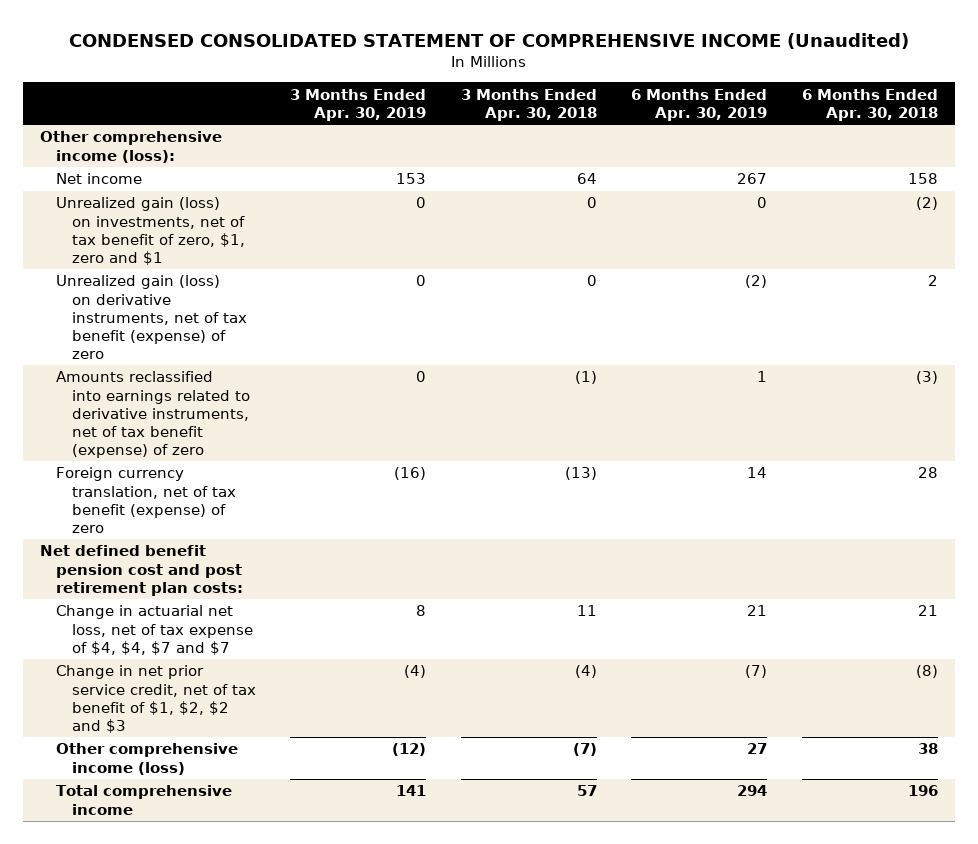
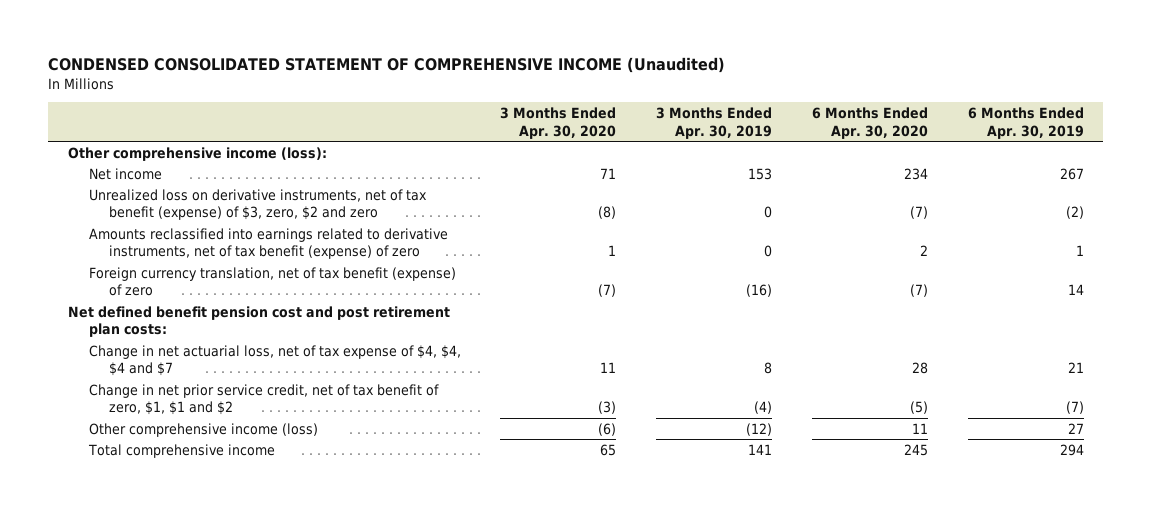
- | 3 Months Ended Apr. 30, 2019 | 3 Months Ended Apr. 30, 2018 | 6 Months Ended Apr. 30, 2019 | 6 Months Ended Apr. 30, 2018
+ | 3 Months Ended Apr. 30, 2020 | 3 Months Ended Apr. 30, 2019 | 6 Months Ended Apr. 30, 2020 | 6 Months Ended Apr. 30, 2019
- Unrealized gain (loss) on investments, net of tax benefit of zero, $1, zero and $1 | 0 | 0 | 0 | (2)
- Unrealized gain (loss) on derivative instruments, net of tax benefit (expense) of zero | 0 | 0 | (2) | 2
+ Unrealized loss on derivative instruments, net of tax benefit (expense) of $3, zero, $2 and zero | (8) | 0 | (7) | (2)
- Change in actuarial net loss, net of tax expense of $4, $4, $7 and $7 | 8 | 11 | 21 | 21
- Change in net prior service credit, net of tax benefit of $1, $2, $2 and $3 | (4) | (4) | (7) | (8)
+ Change in net actuarial loss, net of tax expense of $4, $4, $4 and $7 | 11 | 8 | 28 | 21
+ Change in net prior service credit, net of tax benefit of zero, $1, $1 and $2 | (3) | (4) | (5) | (7)

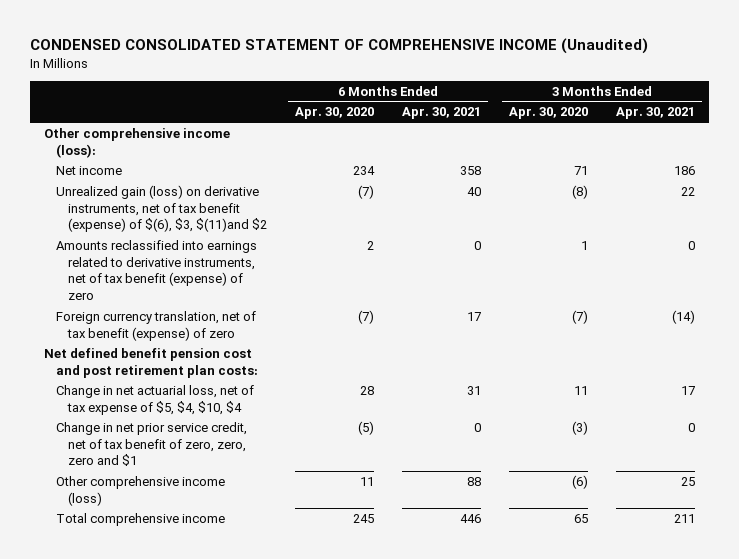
- | 3 Months Ended Apr. 30, 2020 | 3 Months Ended Apr. 30, 2019 | 6 Months Ended Apr. 30, 2020 | 6 Months Ended Apr. 30, 2019
+ | 6 Months Ended Apr. 30, 2020 | 6 Months Ended Apr. 30, 2021 | 3 Months Ended Apr. 30, 2020 | 3 Months Ended Apr. 30, 2021
- Unrealized loss on derivative instruments, net of tax benefit (expense) of $3, zero, $2 and zero | (8) | 0 | (7) | (2)
+ Unrealized gain (loss) on derivative instruments, net of tax benefit (expense) of $(6), $3, $(11)and $2 | (7) | 40 | (8) | 22
- Change in net actuarial loss, net of tax expense of $4, $4, $4 and $7 | 11 | 8 | 28 | 21
- Change in net prior service credit, net of tax benefit of zero, $1, $1 and $2 | (3) | (4) | (5) | (7)
+ Change in net actuarial loss, net of tax expense of $5, $4, $10, $4 | 28 | 31 | 11 | 17
+ Change in net prior service credit, net of tax benefit of zero, zero, zero and $1 | (5) | 0 | (3) | 0

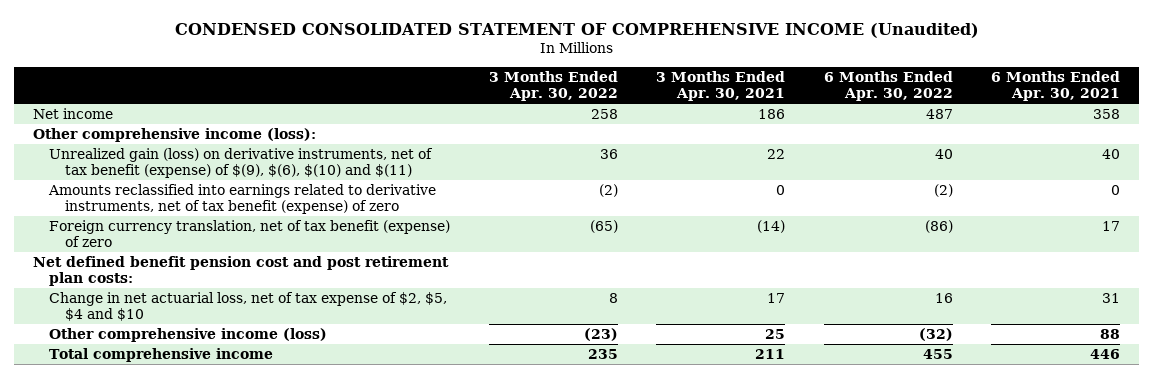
- | 6 Months Ended Apr. 30, 2020 | 6 Months Ended Apr. 30, 2021 | 3 Months Ended Apr. 30, 2020 | 3 Months Ended Apr. 30, 2021
+ | 3 Months Ended Apr. 30, 2022 | 3 Months Ended Apr. 30, 2021 | 6 Months Ended Apr. 30, 2022 | 6 Months Ended Apr. 30, 2021
- Unrealized gain (loss) on derivative instruments, net of tax benefit (expense) of $(6), $3, $(11)and $2 | (7) | 40 | (8) | 22
moved down: Other comprehensive income (loss):
+ Unrealized gain (loss) on derivative instruments, net of tax benefit (expense) of $(9), $(6), $(10) and $(11) | 36 | 22 | 40 | 40
- Change in net actuarial loss, net of tax expense of $5, $4, $10, $4 | 28 | 31 | 11 | 17
- Change in net prior service credit, net of tax benefit of zero, zero, zero and $1 | (5) | 0 | (3) | 0
+ Change in net actuarial loss, net of tax expense of $2, $5, $4 and $10 | 8 | 17 | 16 | 31

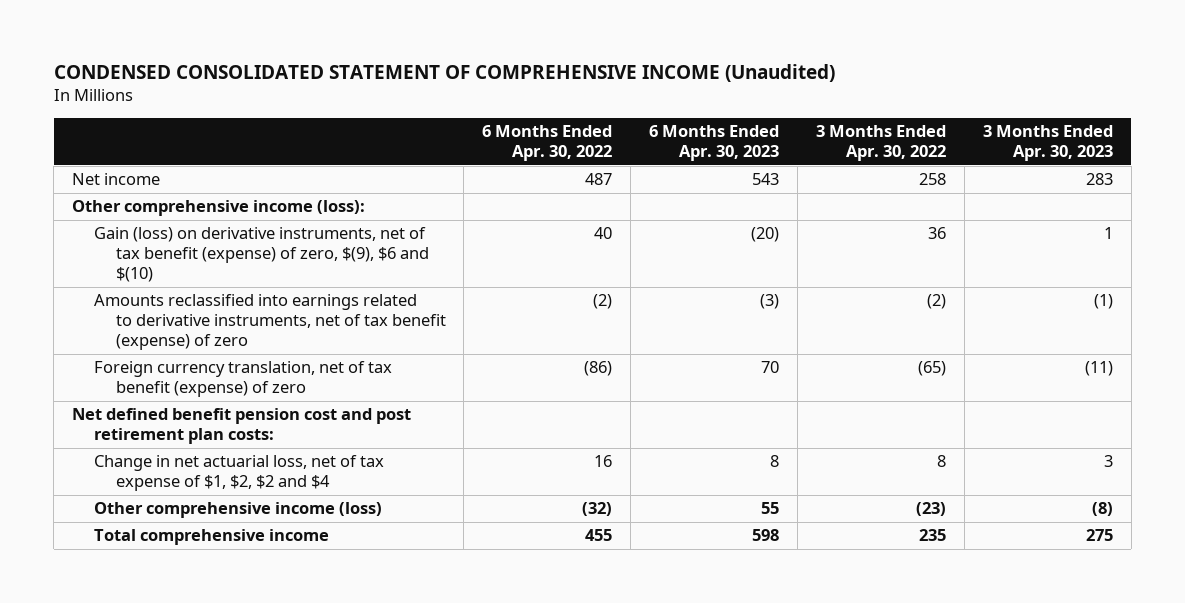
- | 3 Months Ended Apr. 30, 2022 | 3 Months Ended Apr. 30, 2021 | 6 Months Ended Apr. 30, 2022 | 6 Months Ended Apr. 30, 2021
+ | 6 Months Ended Apr. 30, 2022 | 6 Months Ended Apr. 30, 2023 | 3 Months Ended Apr. 30, 2022 | 3 Months Ended Apr. 30, 2023
- Unrealized gain (loss) on derivative instruments, net of tax benefit (expense) of $(9), $(6), $(10) and $(11) | 36 | 22 | 40 | 40
+ Gain (loss) on derivative instruments, net of tax benefit (expense) of zero, $(9), $6 and $(10) | 40 | (20) | 36 | 1
- Change in net actuarial loss, net of tax expense of $2, $5, $4 and $10 | 8 | 17 | 16 | 31
+ Change in net actuarial loss, net of tax expense of $1, $2, $2 and $4 | 16 | 8 | 8 | 3

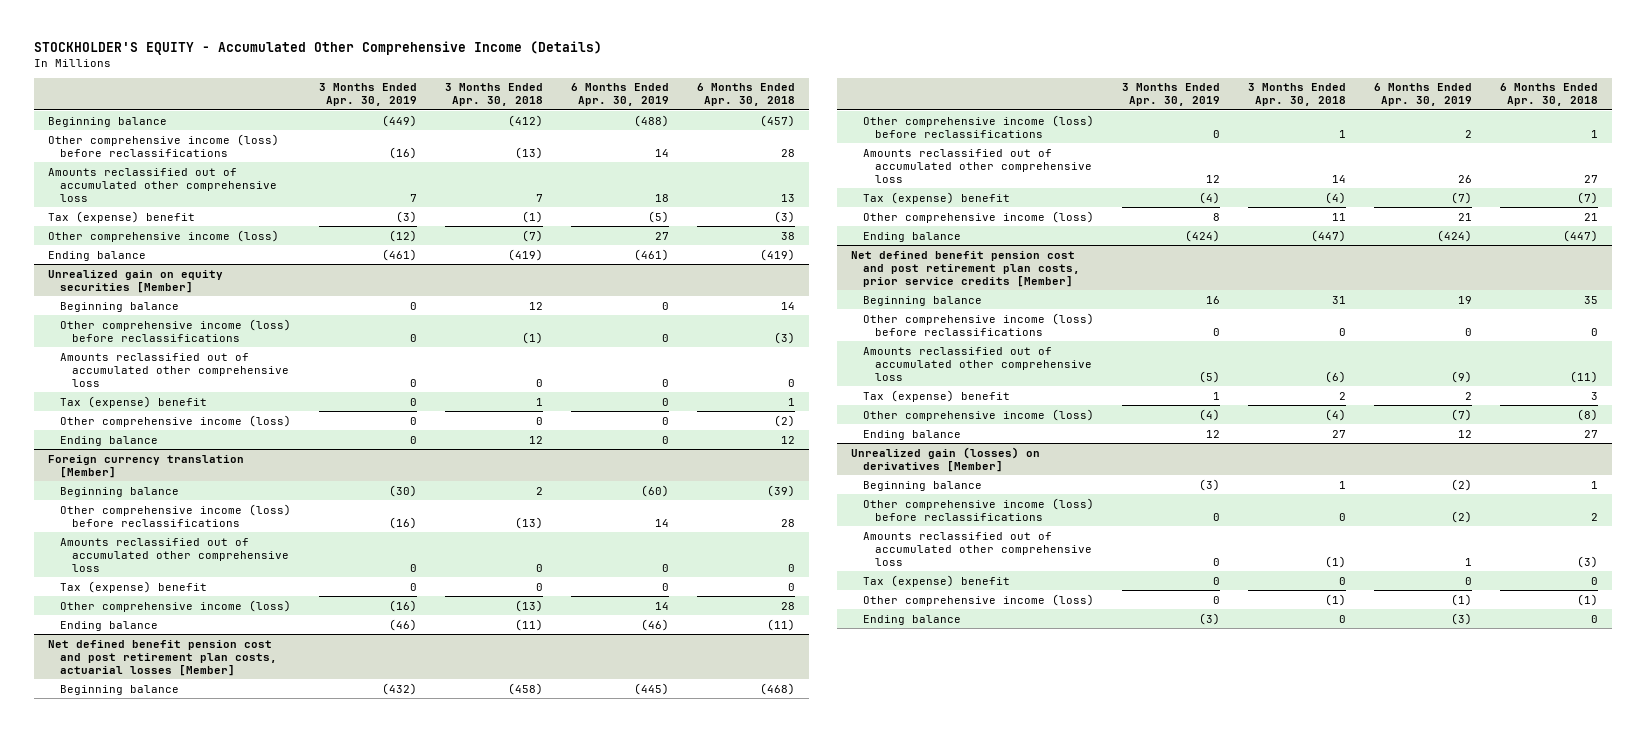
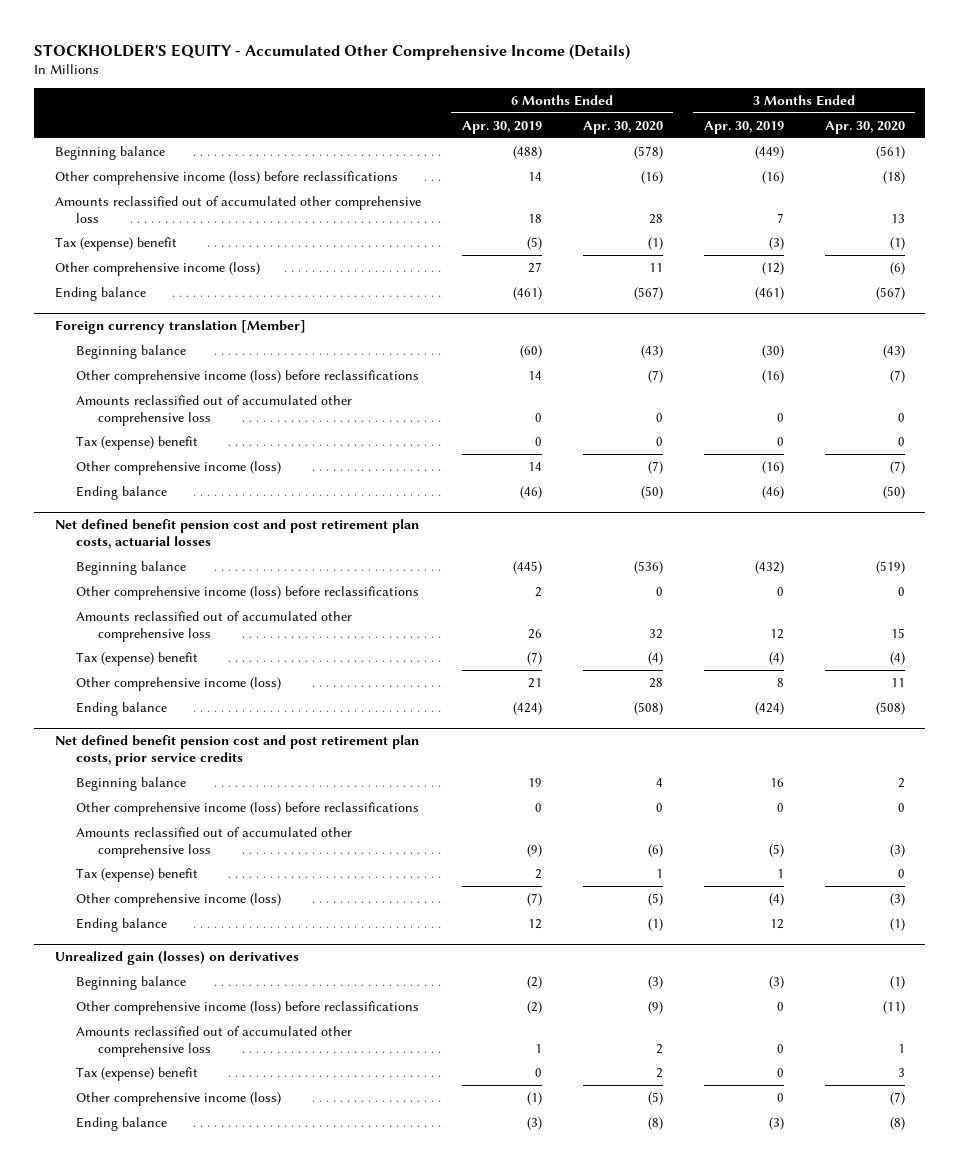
- | 3 Months Ended Apr. 30, 2019 | 3 Months Ended Apr. 30, 2018 | 6 Months Ended Apr. 30, 2019 | 6 Months Ended Apr. 30, 2018
+ | 6 Months Ended Apr. 30, 2019 | 6 Months Ended Apr. 30, 2020 | 3 Months Ended Apr. 30, 2019 | 3 Months Ended Apr. 30, 2020
- Unrealized gain on equity securities [Member]
- Beginning balance | 0 | 12 | 0 | 14
- Other comprehensive income (loss) before reclassifications | 0 | (1) | 0 | (3)
- Amounts reclassified out of accumulated other comprehensive loss | 0 | 0 | 0 | 0
- Tax (expense) benefit | 0 | 1 | 0 | 1
- Other comprehensive income (loss) | 0 | 0 | 0 | (2)
- Ending balance | 0 | 12 | 0 | 12
- Net defined benefit pension cost and post retirement plan costs, actuarial losses [Member]
+ Net defined benefit pension cost and post retirement plan costs, actuarial losses
- Net defined benefit pension cost and post retirement plan costs, prior service credits [Member]
+ Net defined benefit pension cost and post retirement plan costs, prior service credits
- Unrealized gain (losses) on derivatives [Member]
+ Unrealized gain (losses) on derivatives

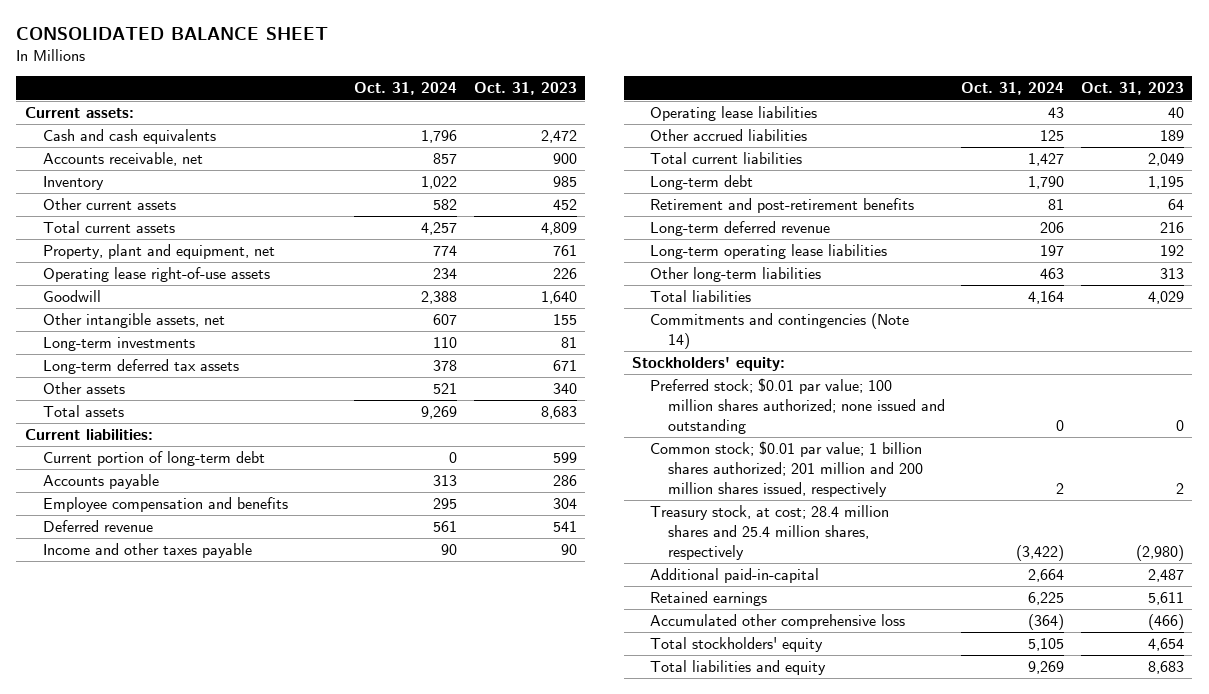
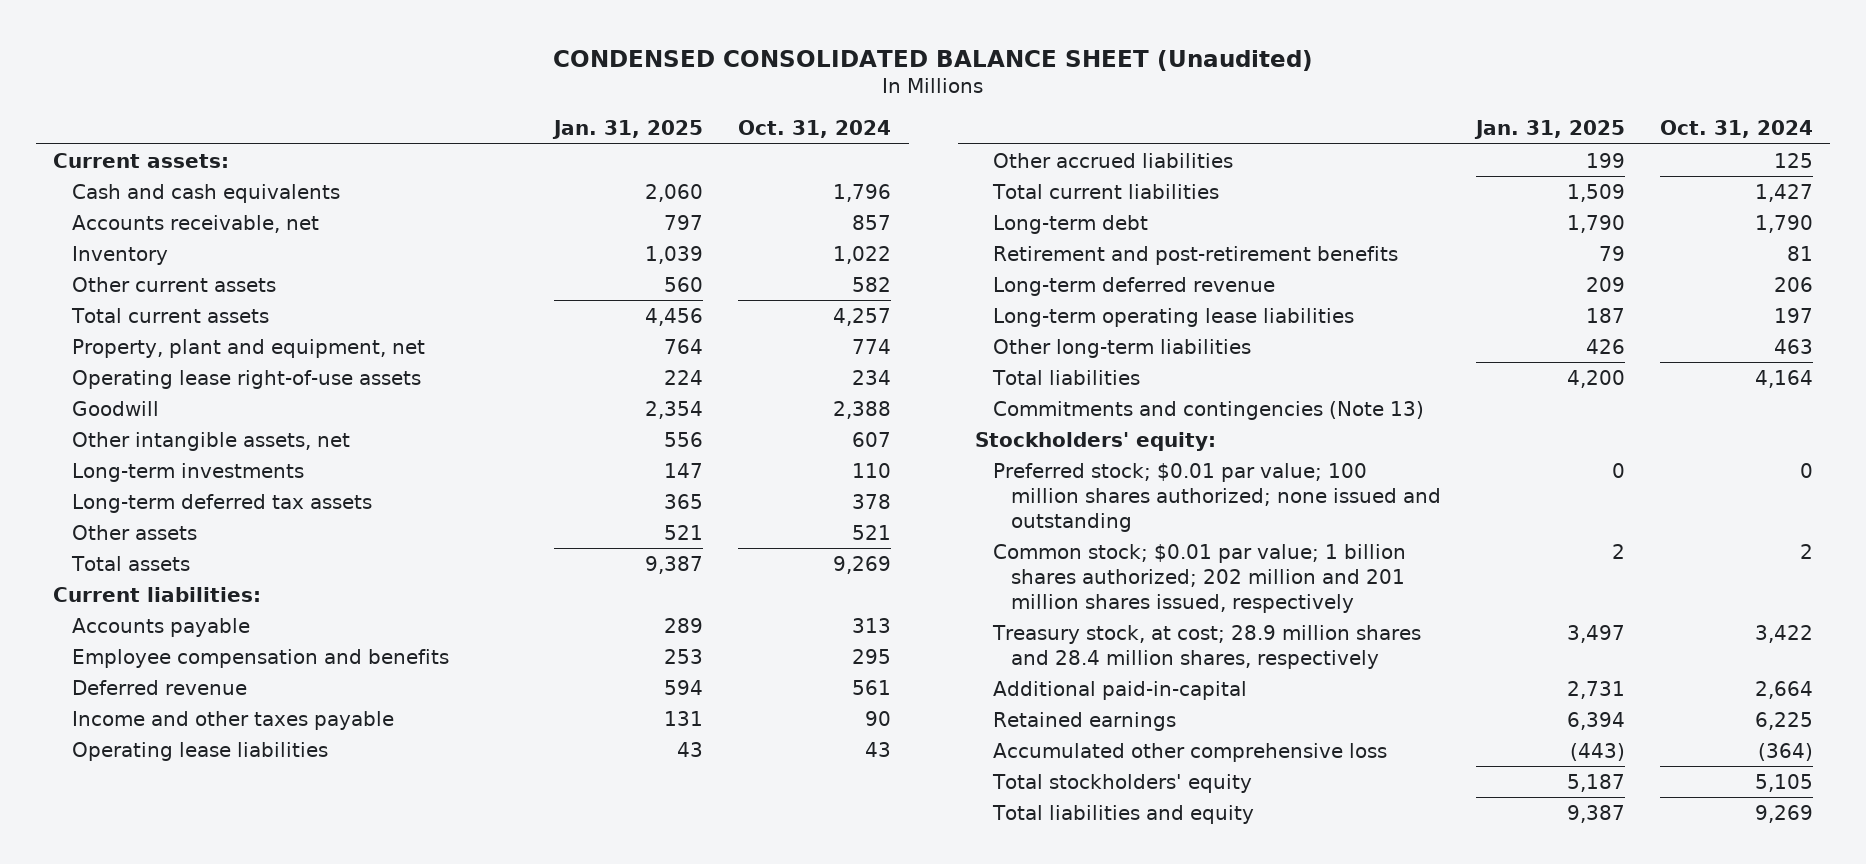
- CONSOLIDATED BALANCE SHEET
+ CONDENSED CONSOLIDATED BALANCE SHEET (Unaudited)
- | Oct. 31, 2024 | Oct. 31, 2023
+ | Jan. 31, 2025 | Oct. 31, 2024
- Current portion of long-term debt | 0 | 599
- Commitments and contingencies (Note 14)
+ Commitments and contingencies (Note 13)
- Common stock; $0.01 par value; 1 billion shares authorized; 201 million and 200 million shares issued, respectively | 2 | 2
- Treasury stock, at cost; 28.4 million shares and 25.4 million shares, respectively | (3,422) | (2,980)
+ Common stock; $0.01 par value; 1 billion shares authorized; 202 million and 201 million shares issued, respectively | 2 | 2
+ Treasury stock, at cost; 28.9 million shares and 28.4 million shares, respectively | 3,497 | 3,422

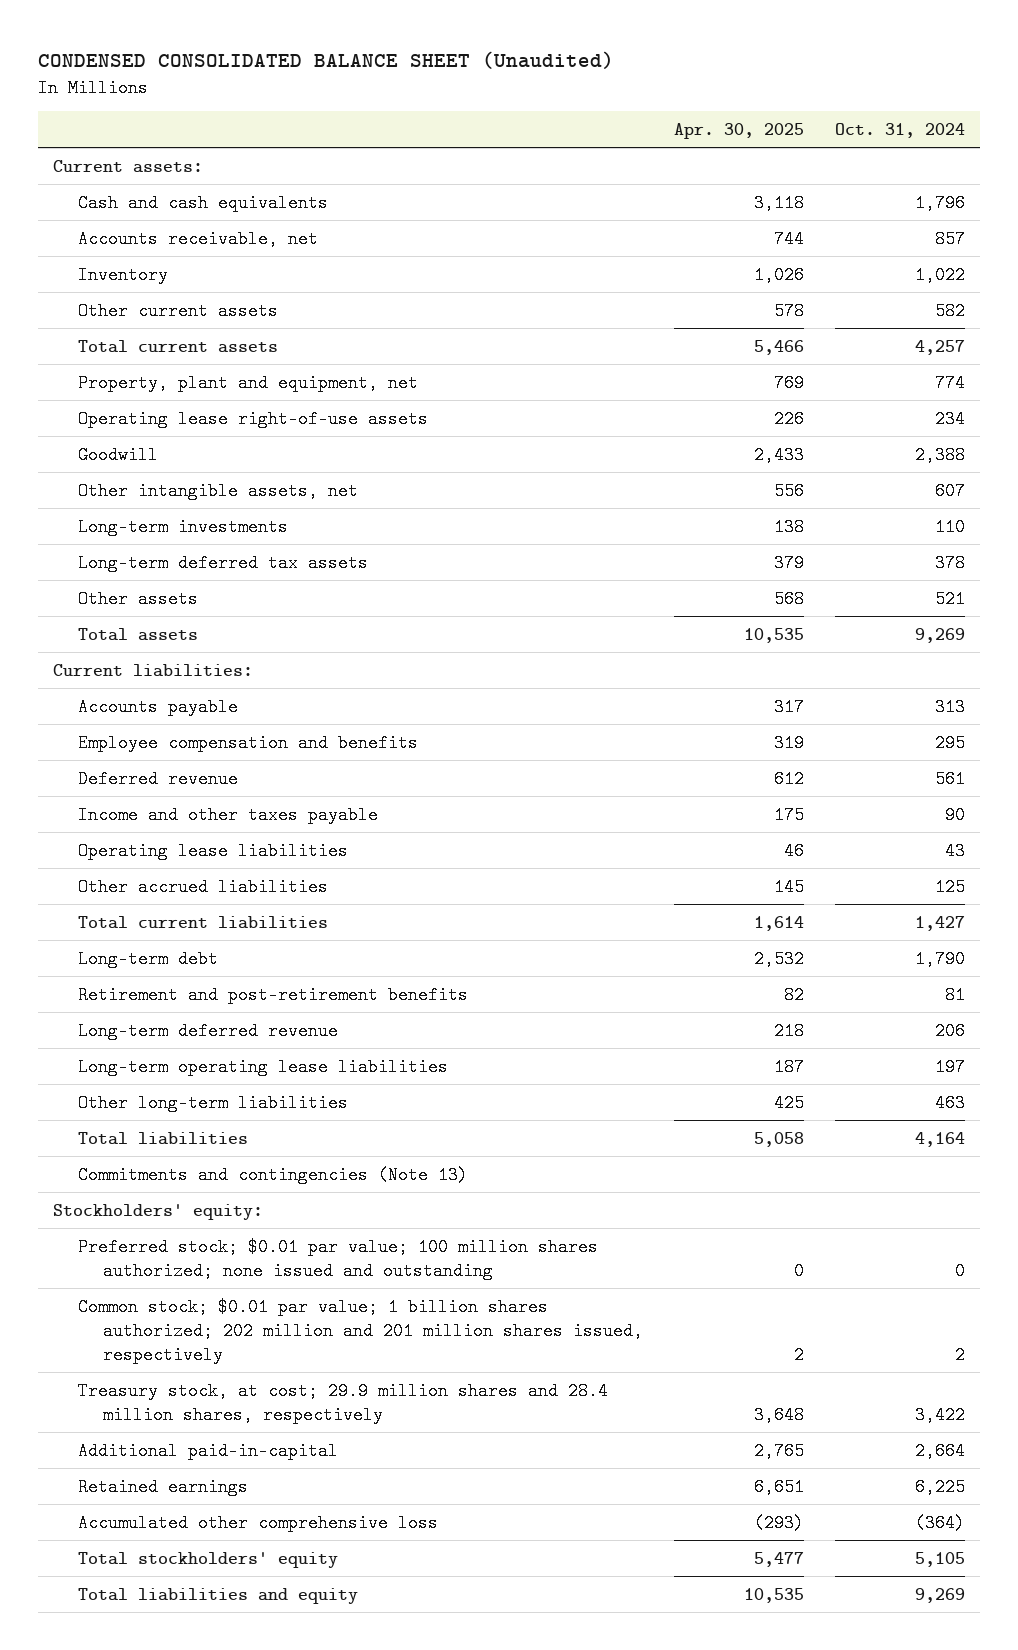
- | Jan. 31, 2025 | Oct. 31, 2024
+ | Apr. 30, 2025 | Oct. 31, 2024
- Treasury stock, at cost; 28.9 million shares and 28.4 million shares, respectively | 3,497 | 3,422
+ Treasury stock, at cost; 29.9 million shares and 28.4 million shares, respectively | 3,648 | 3,422

